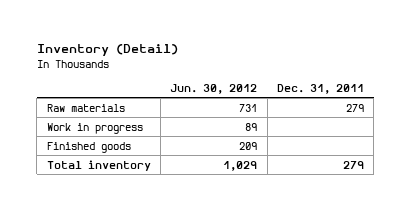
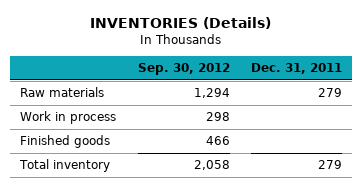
- Inventory (Detail)
+ INVENTORIES (Details)
- | Jun. 30, 2012 | Dec. 31, 2011
+ | Sep. 30, 2012 | Dec. 31, 2011
- Work in progress | 89 |
+ Work in process | 298 |

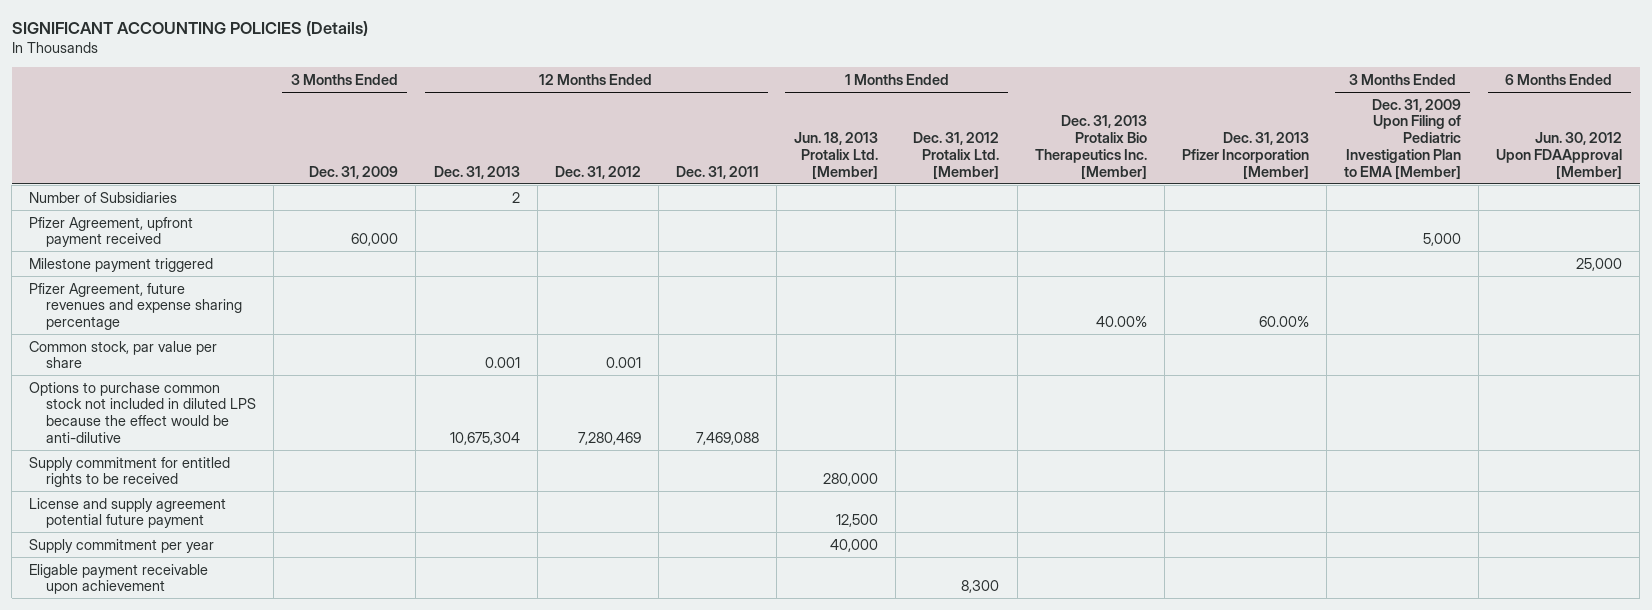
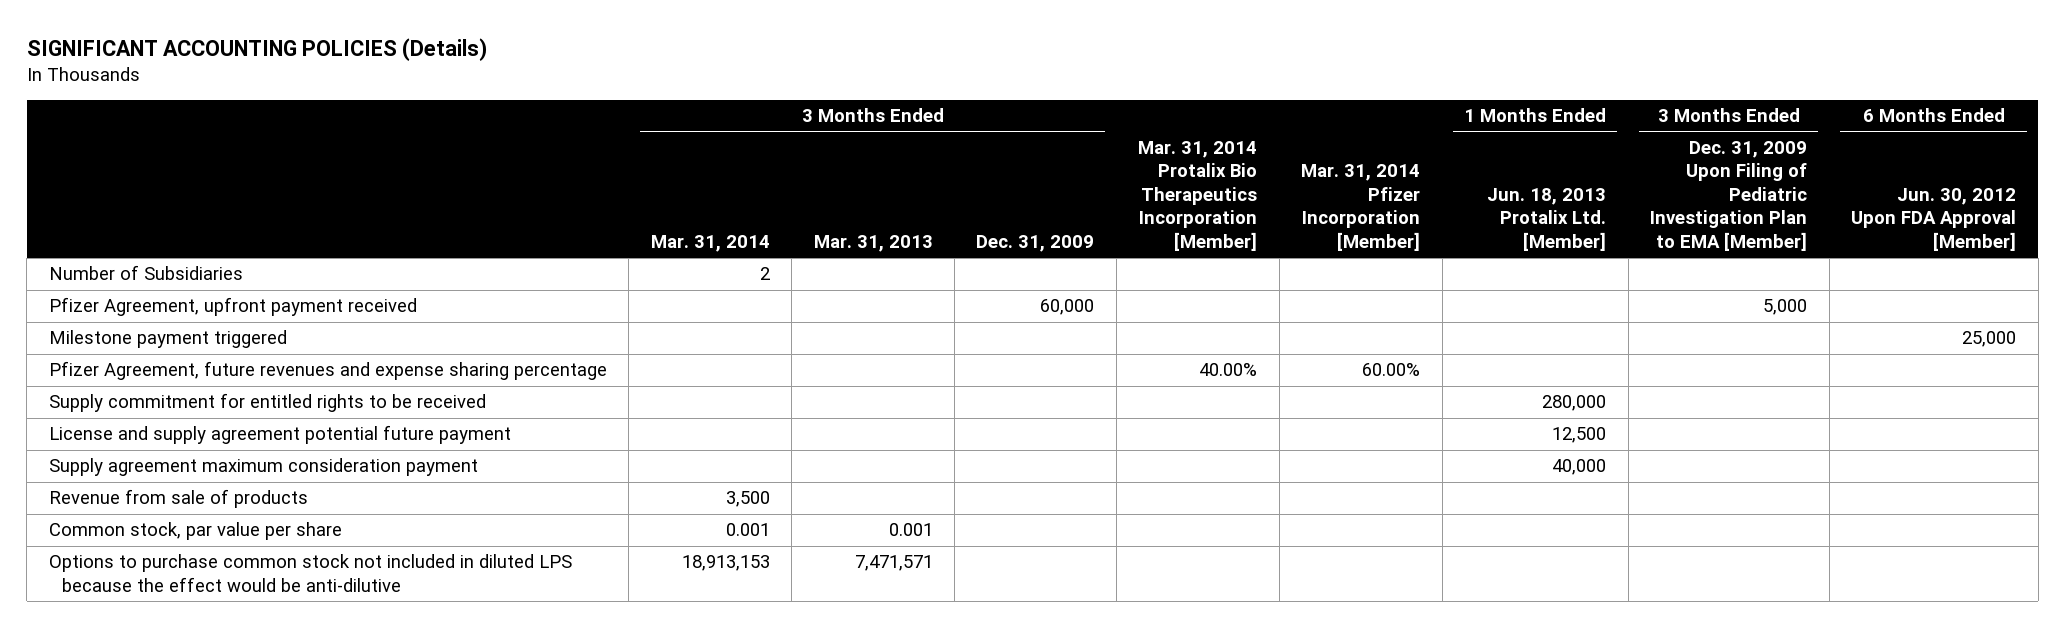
- | 3 Months Ended Dec. 31, 2009 | 12 Months Ended Dec. 31, 2013 | 12 Months Ended Dec. 31, 2012 | 12 Months Ended Dec. 31, 2011 | 1 Months Ended Jun. 18, 2013 Protalix Ltd. [Member] | 1 Months Ended Dec. 31, 2012 Protalix Ltd. [Member] | Dec. 31, 2013 Protalix Bio Therapeutics Inc. [Member] | Dec. 31, 2013 Pfizer Incorporation [Member] | 3 Months Ended Dec. 31, 2009 Upon Filing of Pediatric Investigation Plan to EMA [Member] | 6 Months Ended Jun. 30, 2012 Upon FDAApproval [Member]
+ | 3 Months Ended Mar. 31, 2014 | 3 Months Ended Mar. 31, 2013 | 3 Months Ended Dec. 31, 2009 | Mar. 31, 2014 Protalix Bio Therapeutics Incorporation [Member] | Mar. 31, 2014 Pfizer Incorporation [Member] | 1 Months Ended Jun. 18, 2013 Protalix Ltd. [Member] | 3 Months Ended Dec. 31, 2009 Upon Filing of Pediatric Investigation Plan to EMA [Member] | 6 Months Ended Jun. 30, 2012 Upon FDA Approval [Member]
- Supply commitment per year | | | | | 40,000 | | | | |
- Eligable payment receivable upon achievement | | | | | | 8,300 | | | |
+ Supply agreement maximum consideration payment | | | | | | 40,000 | |
+ Revenue from sale of products | 3,500 | | | | | | |
moved down: Common stock, par value per share | 0.001 | 0.001 | | | | | |
moved down: Options to purchase common stock not included in diluted LPS because the effect would be anti-dilutive | 18,913,153 | 7,471,571 | | | | | |

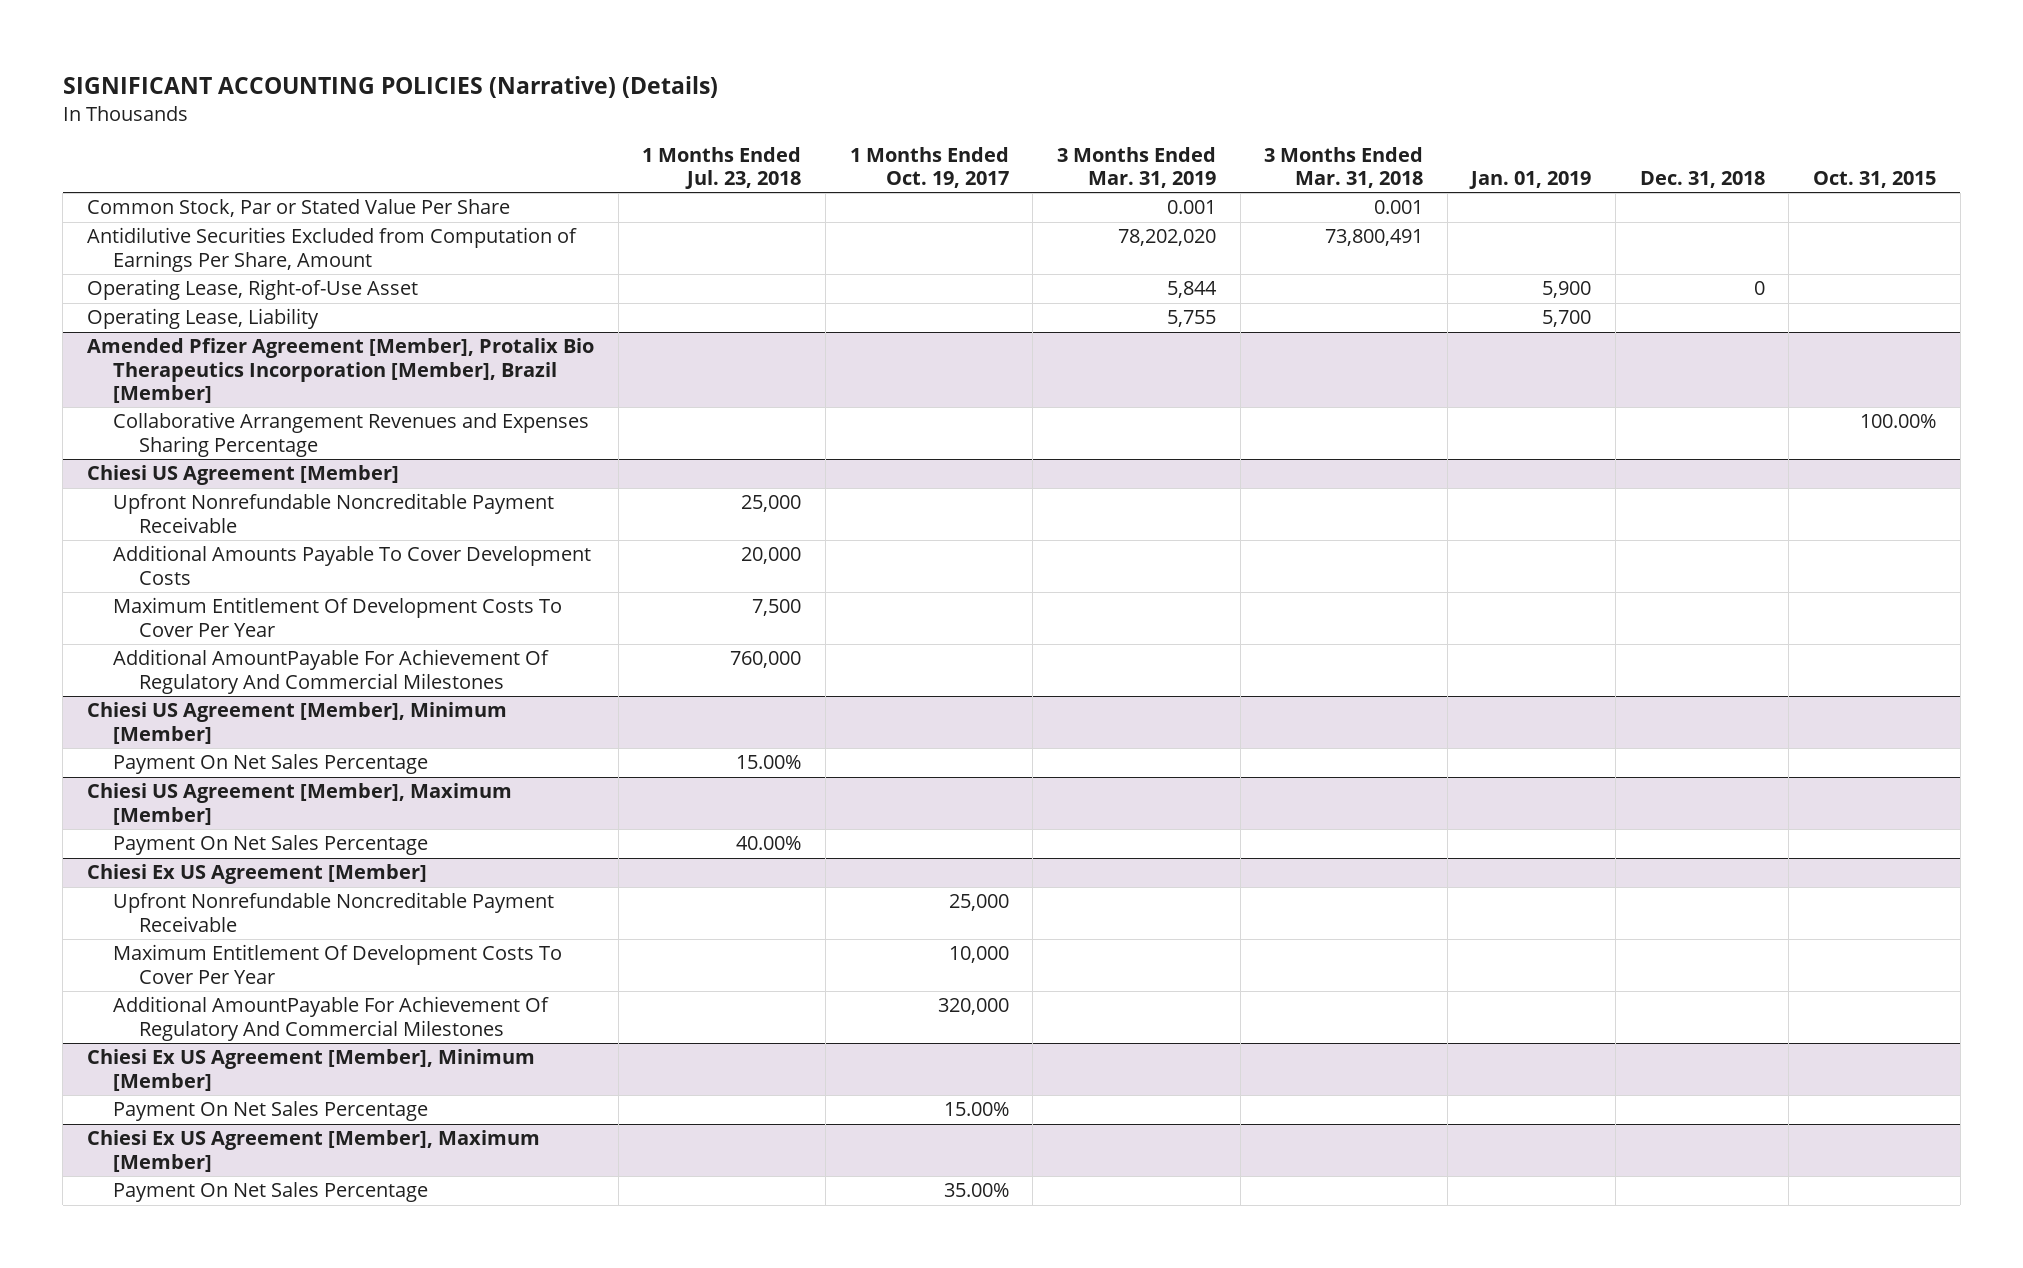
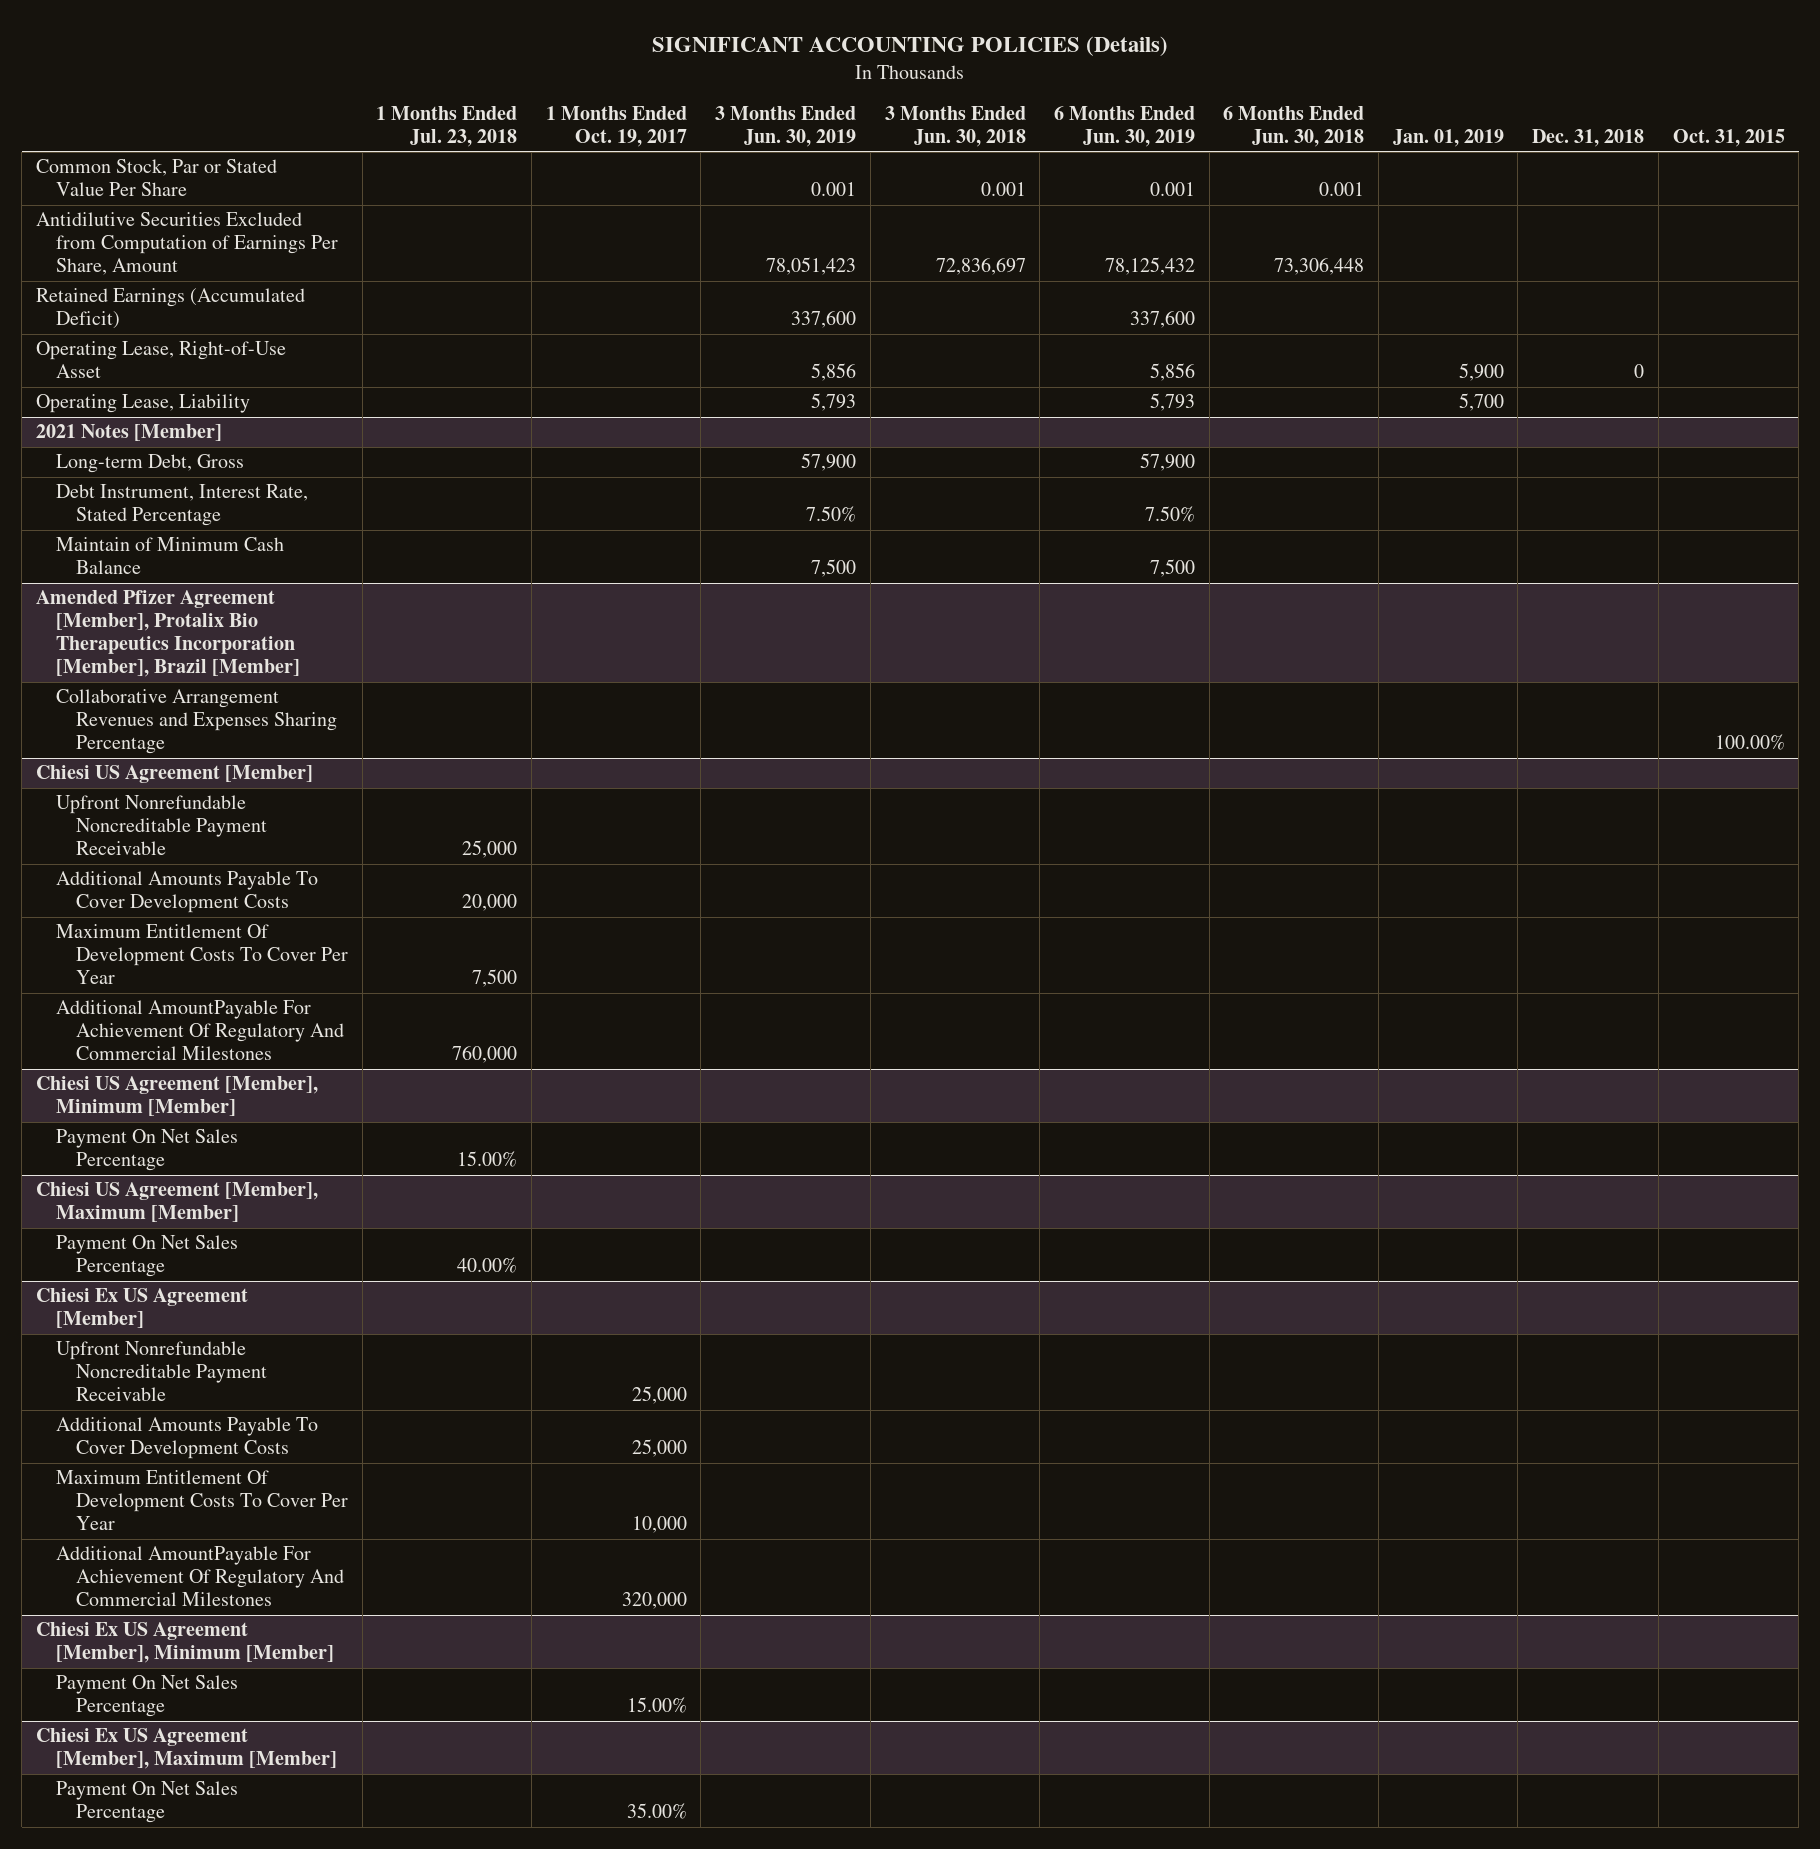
- SIGNIFICANT ACCOUNTING POLICIES (Narrative) (Details)
+ SIGNIFICANT ACCOUNTING POLICIES (Details)
- | 1 Months Ended Jul. 23, 2018 | 1 Months Ended Oct. 19, 2017 | 3 Months Ended Mar. 31, 2019 | 3 Months Ended Mar. 31, 2018 | Jan. 01, 2019 | Dec. 31, 2018 | Oct. 31, 2015
+ | 1 Months Ended Jul. 23, 2018 | 1 Months Ended Oct. 19, 2017 | 3 Months Ended Jun. 30, 2019 | 3 Months Ended Jun. 30, 2018 | 6 Months Ended Jun. 30, 2019 | 6 Months Ended Jun. 30, 2018 | Jan. 01, 2019 | Dec. 31, 2018 | Oct. 31, 2015
+ Retained Earnings (Accumulated Deficit) | | | 337,600 | | 337,600 | | | |
+ 2021 Notes [Member]
+ Long-term Debt, Gross | | | 57,900 | | 57,900 | | | |
+ Debt Instrument, Interest Rate, Stated Percentage | | | 7.50% | | 7.50% | | | |
+ Maintain of Minimum Cash Balance | | | 7,500 | | 7,500 | | | |
@ Chiesi Ex US Agreement [Member]
+ Additional Amounts Payable To Cover Development Costs | | 25,000 | | | | | | |

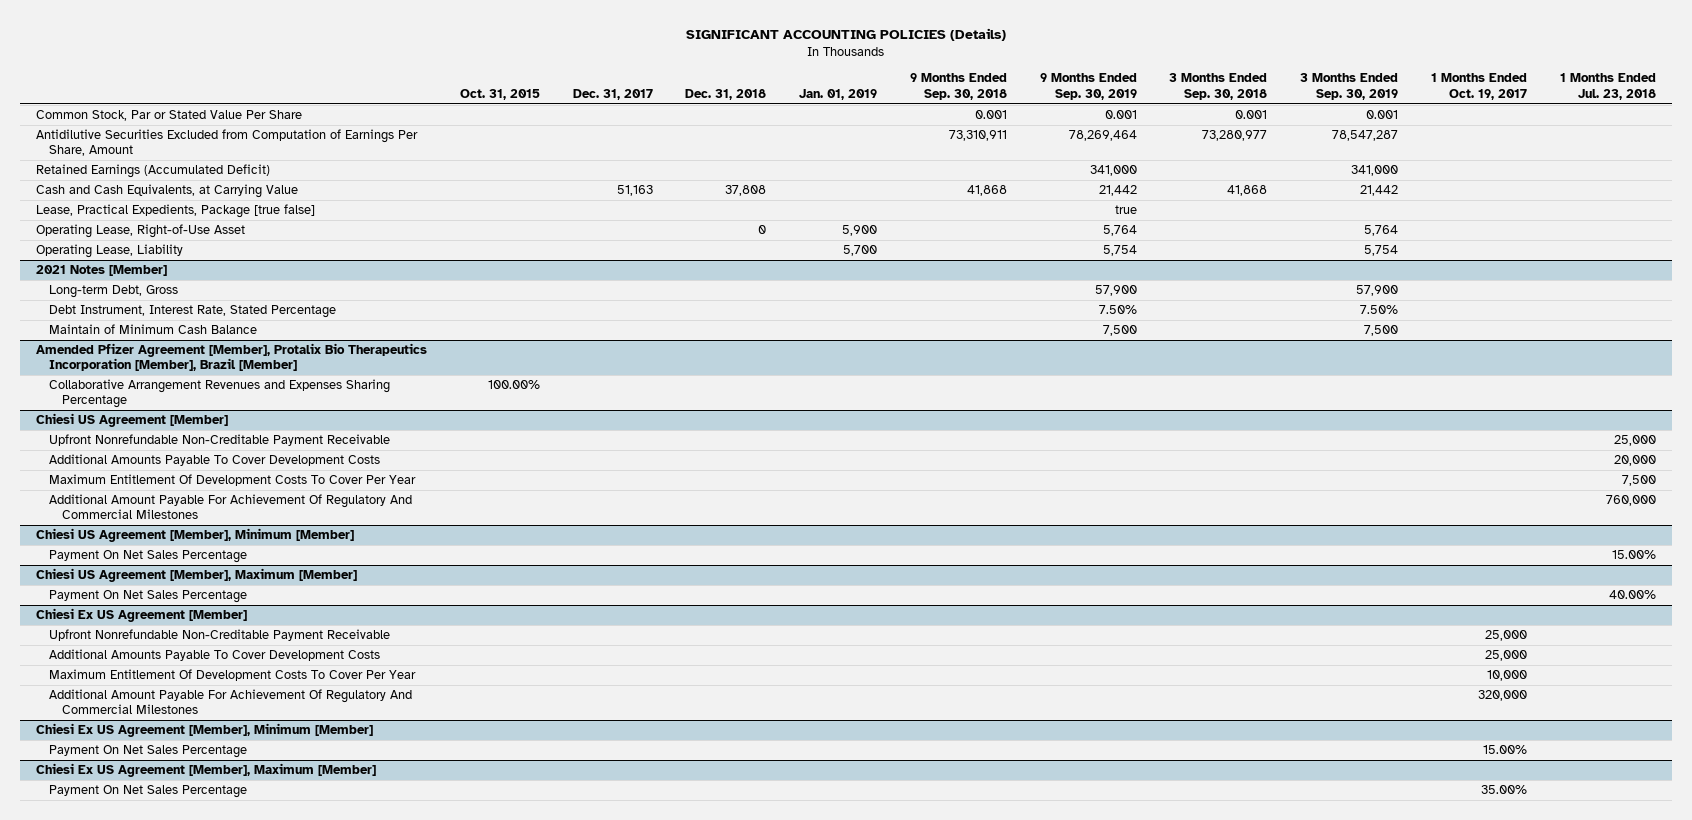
- | 1 Months Ended Jul. 23, 2018 | 1 Months Ended Oct. 19, 2017 | 3 Months Ended Jun. 30, 2019 | 3 Months Ended Jun. 30, 2018 | 6 Months Ended Jun. 30, 2019 | 6 Months Ended Jun. 30, 2018 | Jan. 01, 2019 | Dec. 31, 2018 | Oct. 31, 2015
+ | Oct. 31, 2015 | Dec. 31, 2017 | Dec. 31, 2018 | Jan. 01, 2019 | 9 Months Ended Sep. 30, 2018 | 9 Months Ended Sep. 30, 2019 | 3 Months Ended Sep. 30, 2018 | 3 Months Ended Sep. 30, 2019 | 1 Months Ended Oct. 19, 2017 | 1 Months Ended Jul. 23, 2018
+ Cash and Cash Equivalents, at Carrying Value | | 51,163 | 37,808 | | 41,868 | 21,442 | 41,868 | 21,442 | |
+ Lease, Practical Expedients, Package [true false] | | | | | | true | | | |
@ Chiesi US Agreement [Member]
- Upfront Nonrefundable Noncreditable Payment Receivable | 25,000 | | | | | | | |
+ Upfront Nonrefundable Non-Creditable Payment Receivable | | | | | | | | | | 25,000
- Additional AmountPayable For Achievement Of Regulatory And Commercial Milestones | 760,000 | | | | | | | |
+ Additional Amount Payable For Achievement Of Regulatory And Commercial Milestones | | | | | | | | | | 760,000
@ Chiesi Ex US Agreement [Member]
- Upfront Nonrefundable Noncreditable Payment Receivable | | 25,000 | | | | | | |
+ Upfront Nonrefundable Non-Creditable Payment Receivable | | | | | | | | | 25,000 |
- Additional AmountPayable For Achievement Of Regulatory And Commercial Milestones | | 320,000 | | | | | | |
+ Additional Amount Payable For Achievement Of Regulatory And Commercial Milestones | | | | | | | | | 320,000 |

